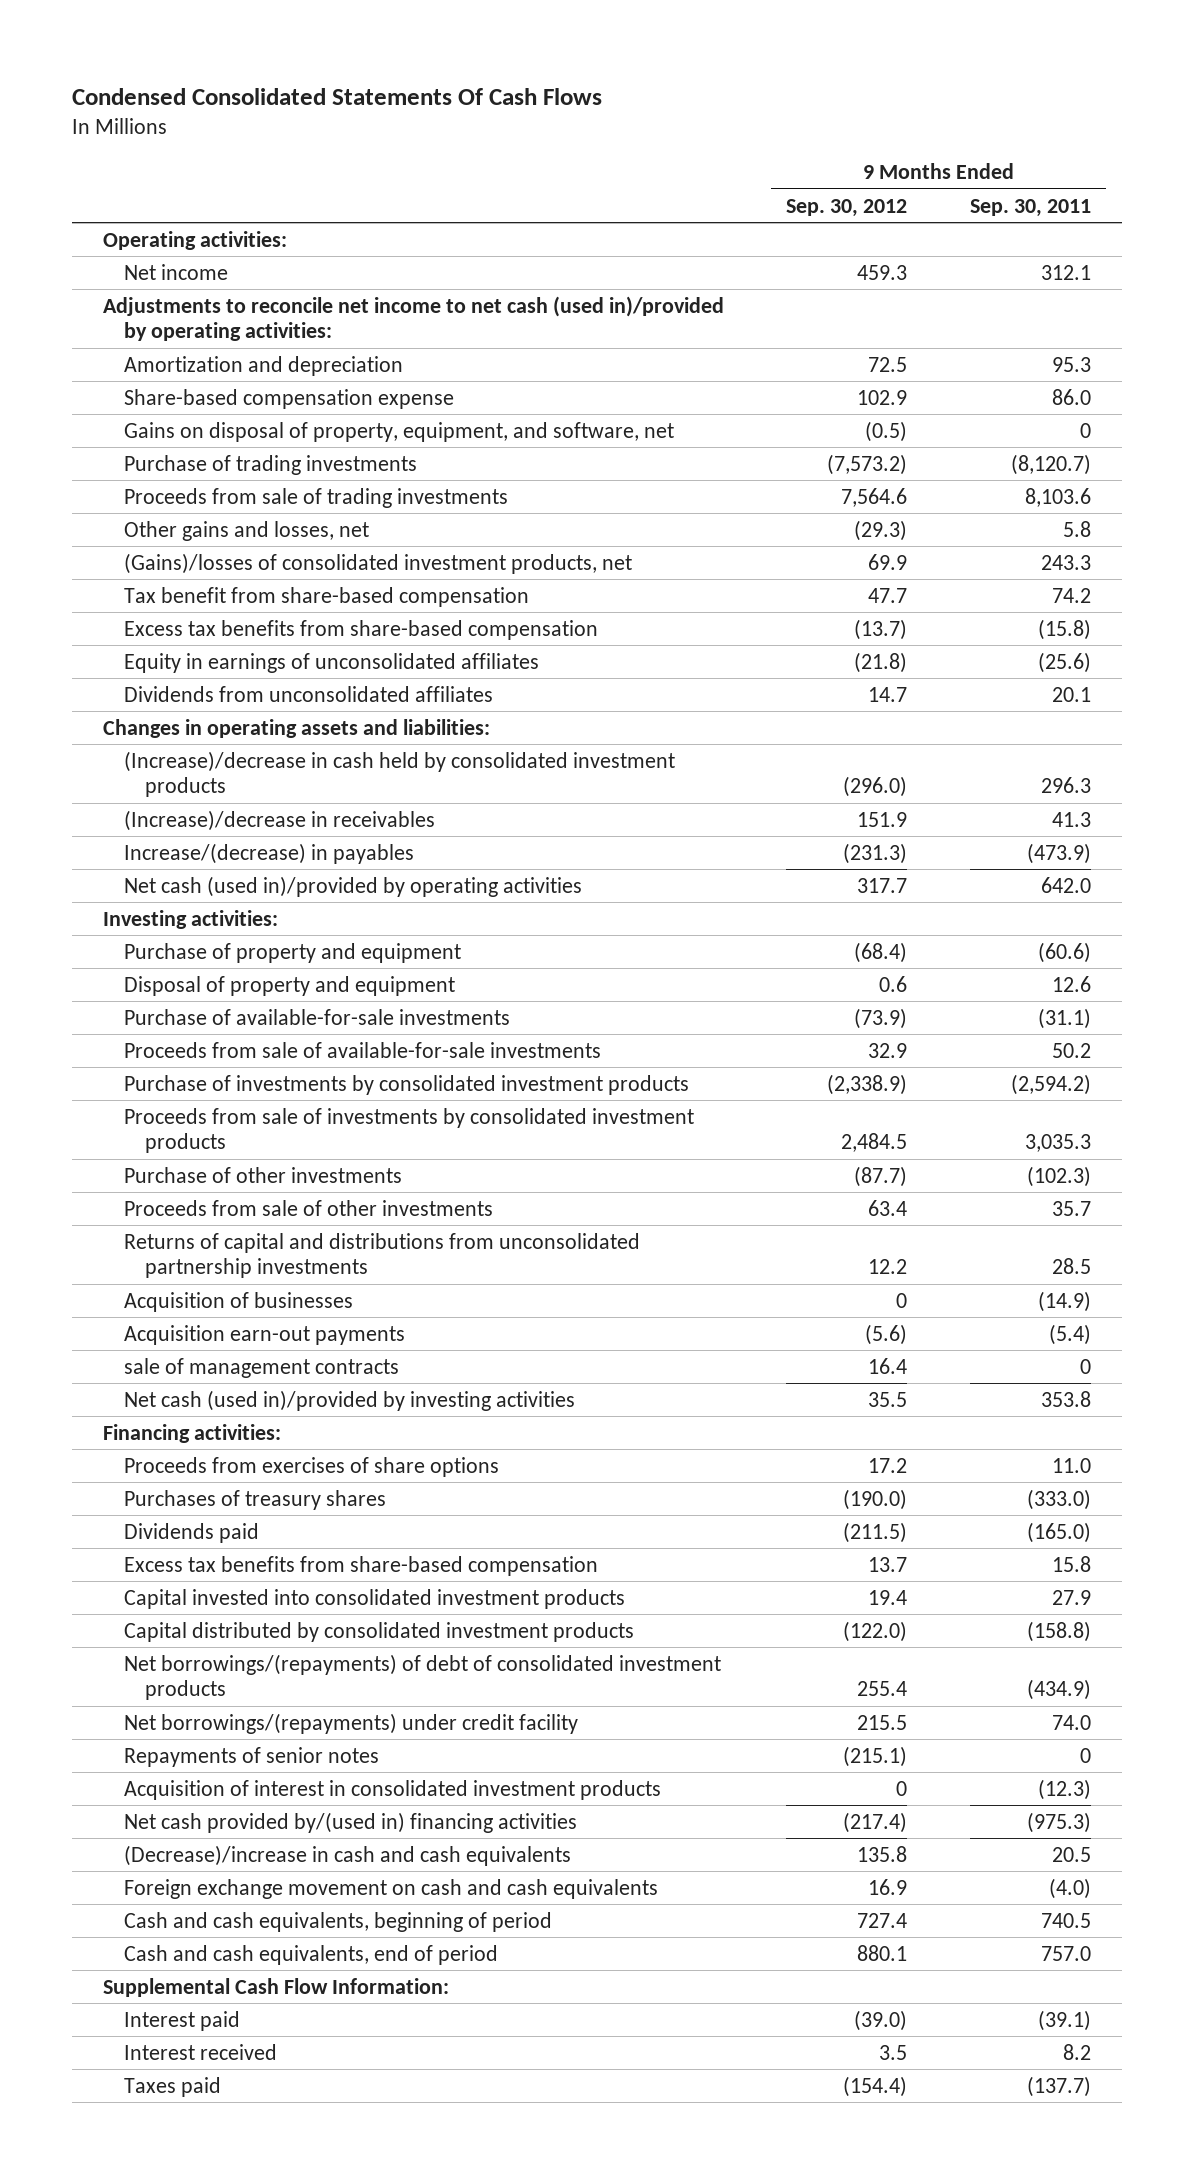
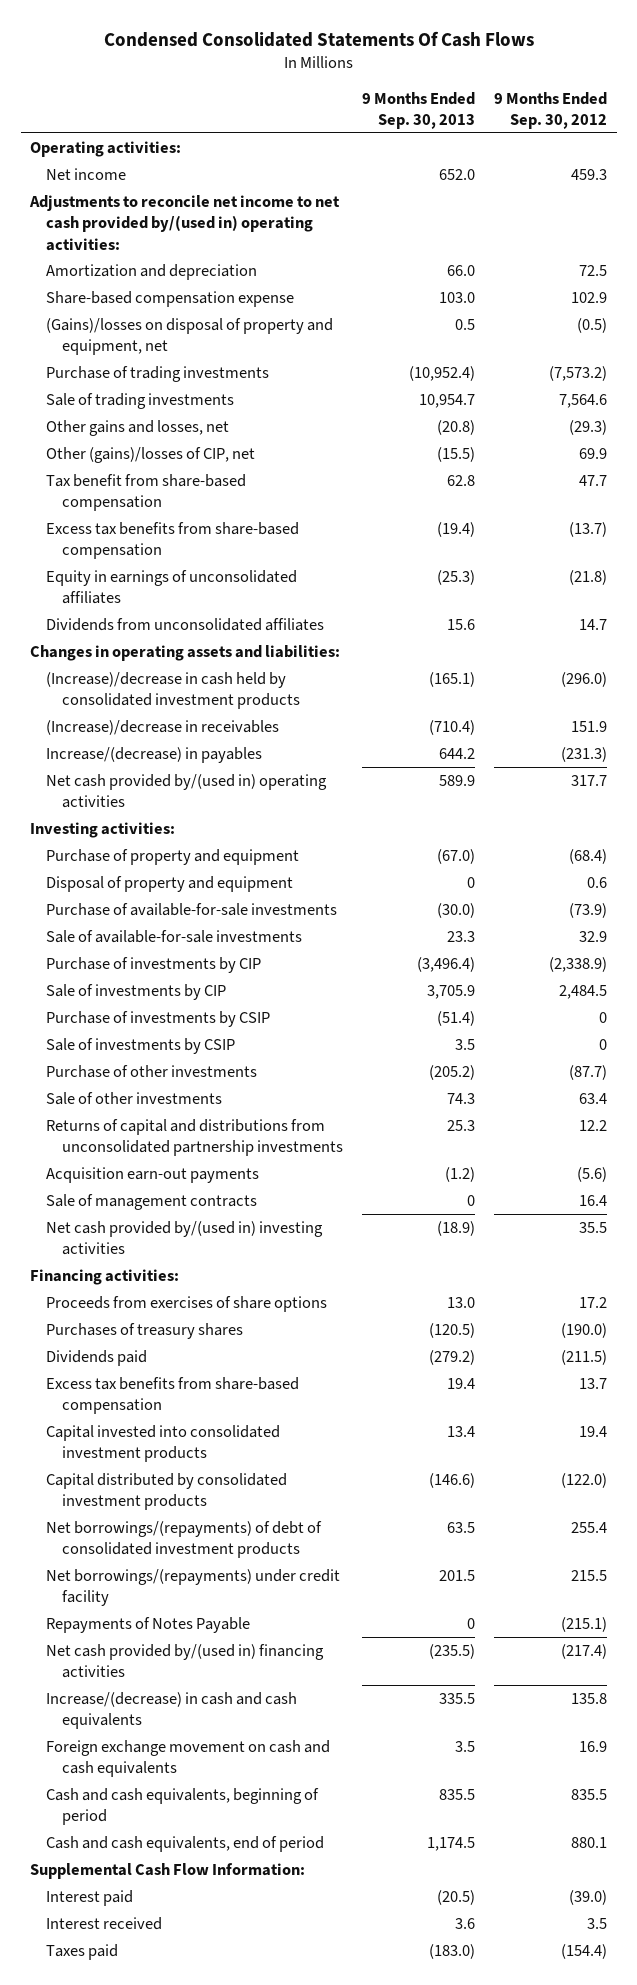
- | 9 Months Ended Sep. 30, 2012 | 9 Months Ended Sep. 30, 2011
+ | 9 Months Ended Sep. 30, 2013 | 9 Months Ended Sep. 30, 2012
- Adjustments to reconcile net income to net cash (used in)/provided by operating activities:
+ Adjustments to reconcile net income to net cash provided by/(used in) operating activities:
- Gains on disposal of property, equipment, and software, net | (0.5) | 0
+ (Gains)/losses on disposal of property and equipment, net | 0.5 | (0.5)
- Proceeds from sale of trading investments | 7,564.6 | 8,103.6
+ Sale of trading investments | 10,954.7 | 7,564.6
- (Gains)/losses of consolidated investment products, net | 69.9 | 243.3
+ Other (gains)/losses of CIP, net | (15.5) | 69.9
- Net cash (used in)/provided by operating activities | 317.7 | 642.0
+ Net cash provided by/(used in) operating activities | 589.9 | 317.7
- Proceeds from sale of available-for-sale investments | 32.9 | 50.2
- Purchase of investments by consolidated investment products | (2,338.9) | (2,594.2)
- Proceeds from sale of investments by consolidated investment products | 2,484.5 | 3,035.3
+ Sale of available-for-sale investments | 23.3 | 32.9
+ Purchase of investments by CIP | (3,496.4) | (2,338.9)
+ Sale of investments by CIP | 3,705.9 | 2,484.5
+ Purchase of investments by CSIP | (51.4) | 0
+ Sale of investments by CSIP | 3.5 | 0
- Proceeds from sale of other investments | 63.4 | 35.7
+ Sale of other investments | 74.3 | 63.4
- Acquisition of businesses | 0 | (14.9)
- sale of management contracts | 16.4 | 0
- Net cash (used in)/provided by investing activities | 35.5 | 353.8
+ Sale of management contracts | 0 | 16.4
+ Net cash provided by/(used in) investing activities | (18.9) | 35.5
- Repayments of senior notes | (215.1) | 0
- Acquisition of interest in consolidated investment products | 0 | (12.3)
+ Repayments of Notes Payable | 0 | (215.1)
- (Decrease)/increase in cash and cash equivalents | 135.8 | 20.5
+ Increase/(decrease) in cash and cash equivalents | 335.5 | 135.8
- Cash and cash equivalents, beginning of period | 727.4 | 740.5
+ Cash and cash equivalents, beginning of period | 835.5 | 835.5

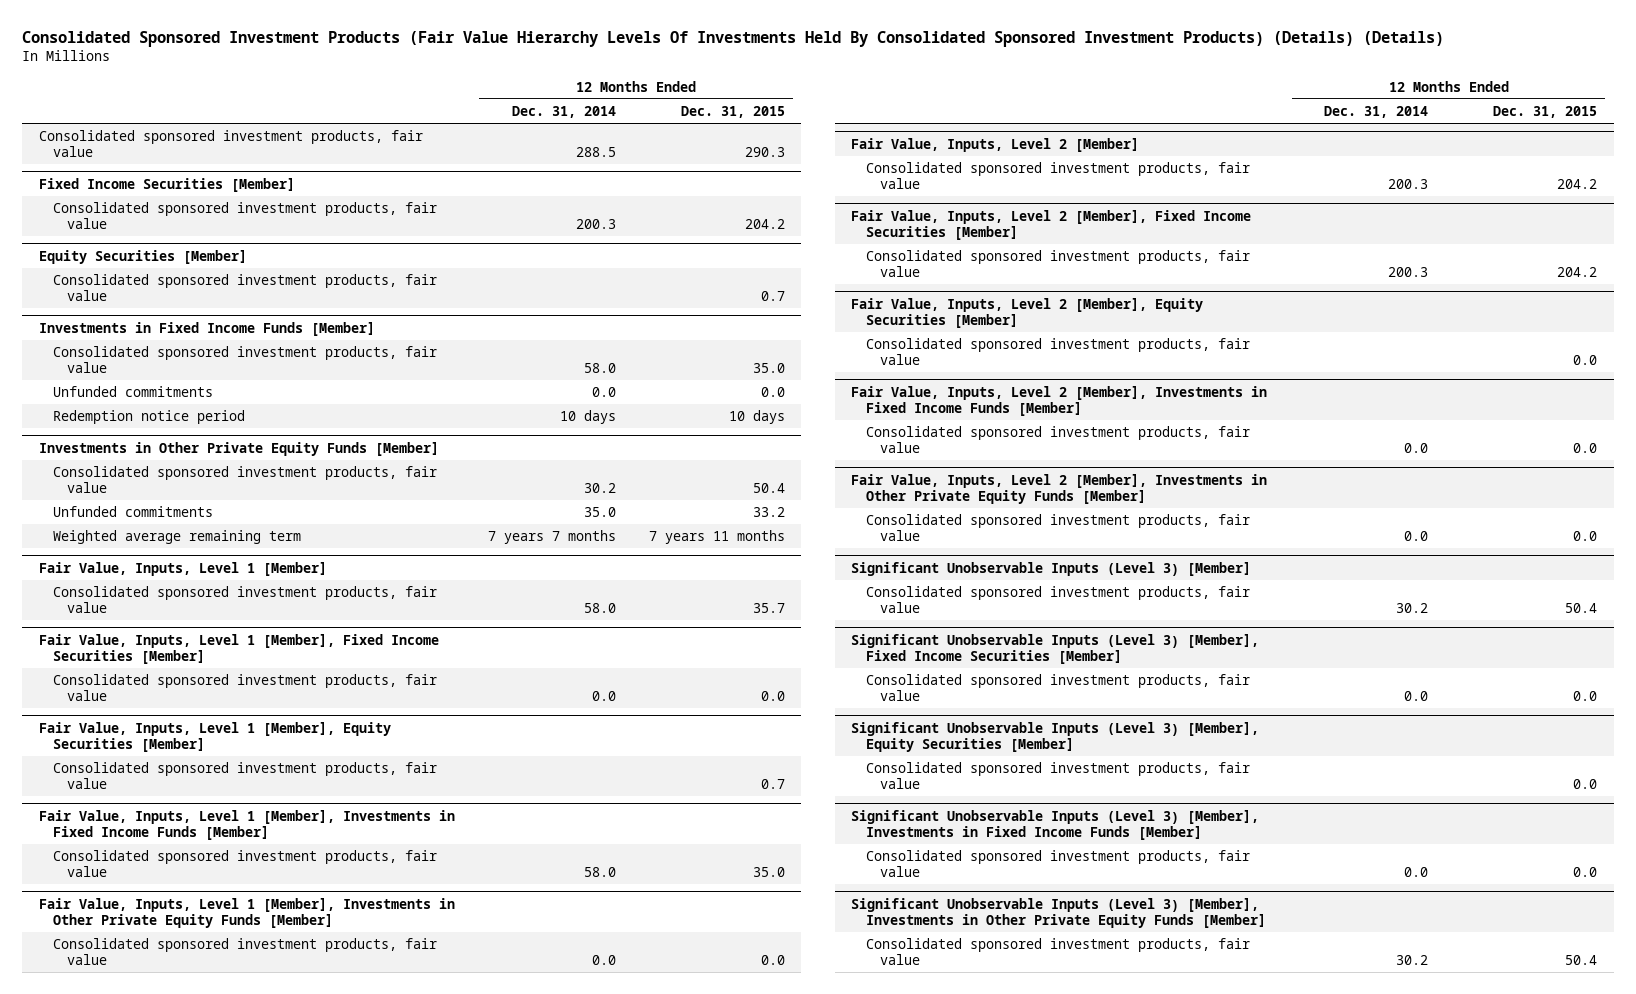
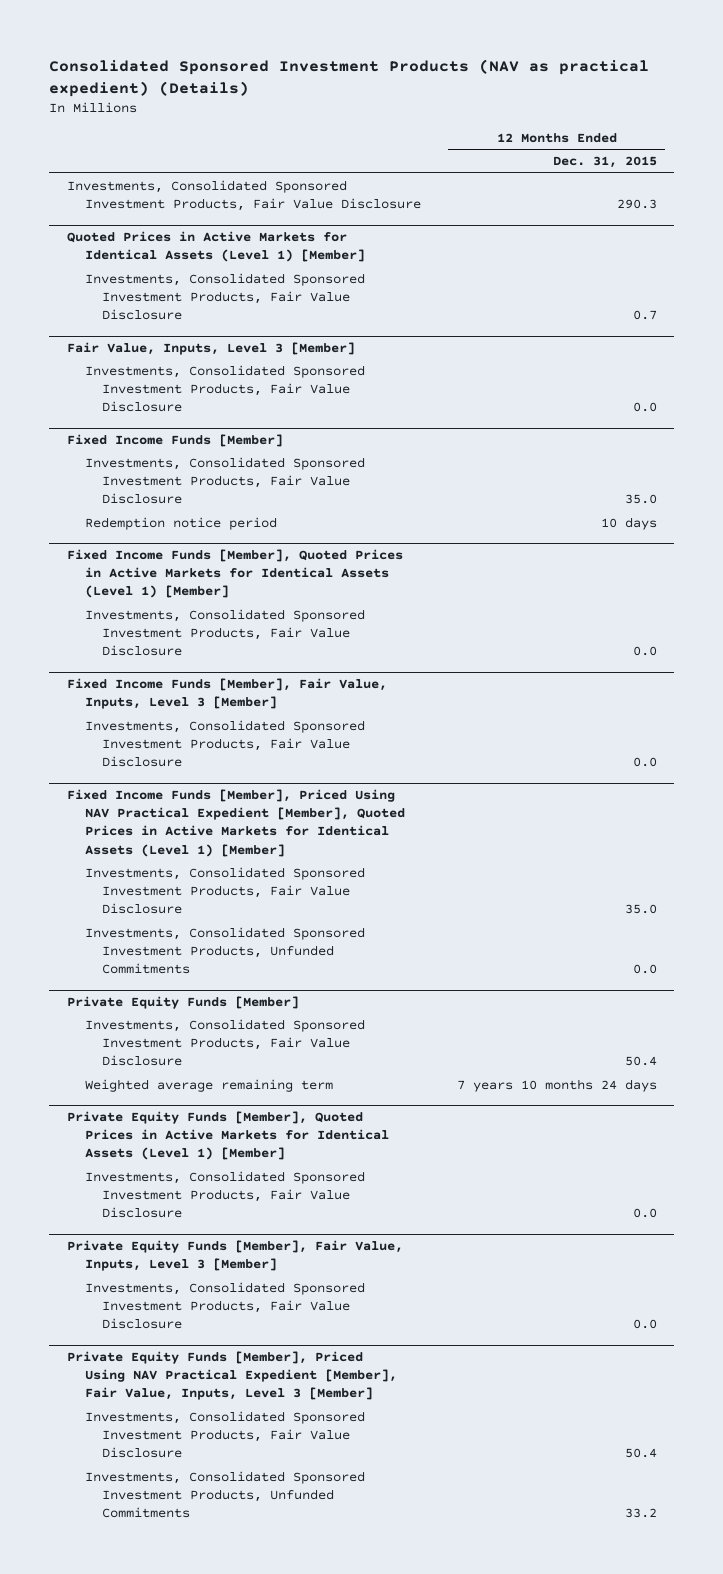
- Consolidated Sponsored Investment Products (Fair Value Hierarchy Levels Of Investments Held By Consolidated Sponsored Investment Products) (Details) (Details)
+ Consolidated Sponsored Investment Products (NAV as practical expedient) (Details)
- | 12 Months Ended Dec. 31, 2014 | 12 Months Ended Dec. 31, 2015
+ | 12 Months Ended Dec. 31, 2015
- Consolidated sponsored investment products, fair value | 288.5 | 290.3
- Fixed Income Securities [Member]
- Consolidated sponsored investment products, fair value | 200.3 | 204.2
- Equity Securities [Member]
- Consolidated sponsored investment products, fair value | | 0.7
- Investments in Fixed Income Funds [Member]
- Consolidated sponsored investment products, fair value | 58.0 | 35.0
- Unfunded commitments | 0.0 | 0.0
+ Investments, Consolidated Sponsored Investment Products, Fair Value Disclosure | 290.3
+ Quoted Prices in Active Markets for Identical Assets (Level 1) [Member]
+ Investments, Consolidated Sponsored Investment Products, Fair Value Disclosure | 0.7
+ Fair Value, Inputs, Level 3 [Member]
+ Investments, Consolidated Sponsored Investment Products, Fair Value Disclosure | 0.0
+ Fixed Income Funds [Member]
+ Investments, Consolidated Sponsored Investment Products, Fair Value Disclosure | 35.0
- Investments in Other Private Equity Funds [Member]
- Consolidated sponsored investment products, fair value | 30.2 | 50.4
- Unfunded commitments | 35.0 | 33.2
- Weighted average remaining term | 7 years 7 months | 7 years 11 months
- Fair Value, Inputs, Level 1 [Member]
- Consolidated sponsored investment products, fair value | 58.0 | 35.7
- Fair Value, Inputs, Level 1 [Member], Fixed Income Securities [Member]
- Consolidated sponsored investment products, fair value | 0.0 | 0.0
- Fair Value, Inputs, Level 1 [Member], Equity Securities [Member]
- Consolidated sponsored investment products, fair value | | 0.7
- Fair Value, Inputs, Level 1 [Member], Investments in Fixed Income Funds [Member]
- Consolidated sponsored investment products, fair value | 58.0 | 35.0
- Fair Value, Inputs, Level 1 [Member], Investments in Other Private Equity Funds [Member]
- Consolidated sponsored investment products, fair value | 0.0 | 0.0
- Fair Value, Inputs, Level 2 [Member]
- Consolidated sponsored investment products, fair value | 200.3 | 204.2
- Fair Value, Inputs, Level 2 [Member], Fixed Income Securities [Member]
- Consolidated sponsored investment products, fair value | 200.3 | 204.2
- Fair Value, Inputs, Level 2 [Member], Equity Securities [Member]
- Consolidated sponsored investment products, fair value | | 0.0
- Fair Value, Inputs, Level 2 [Member], Investments in Fixed Income Funds [Member]
- Consolidated sponsored investment products, fair value | 0.0 | 0.0
- Fair Value, Inputs, Level 2 [Member], Investments in Other Private Equity Funds [Member]
- Consolidated sponsored investment products, fair value | 0.0 | 0.0
- Significant Unobservable Inputs (Level 3) [Member]
- Consolidated sponsored investment products, fair value | 30.2 | 50.4
- Significant Unobservable Inputs (Level 3) [Member], Fixed Income Securities [Member]
- Consolidated sponsored investment products, fair value | 0.0 | 0.0
- Significant Unobservable Inputs (Level 3) [Member], Equity Securities [Member]
- Consolidated sponsored investment products, fair value | | 0.0
- Significant Unobservable Inputs (Level 3) [Member], Investments in Fixed Income Funds [Member]
- Consolidated sponsored investment products, fair value | 0.0 | 0.0
- Significant Unobservable Inputs (Level 3) [Member], Investments in Other Private Equity Funds [Member]
- Consolidated sponsored investment products, fair value | 30.2 | 50.4
+ Fixed Income Funds [Member], Quoted Prices in Active Markets for Identical Assets (Level 1) [Member]
+ Investments, Consolidated Sponsored Investment Products, Fair Value Disclosure | 0.0
+ Fixed Income Funds [Member], Fair Value, Inputs, Level 3 [Member]
+ Investments, Consolidated Sponsored Investment Products, Fair Value Disclosure | 0.0
+ Fixed Income Funds [Member], Priced Using NAV Practical Expedient [Member], Quoted Prices in Active Markets for Identical Assets (Level 1) [Member]
+ Investments, Consolidated Sponsored Investment Products, Fair Value Disclosure | 35.0
+ Investments, Consolidated Sponsored Investment Products, Unfunded Commitments | 0.0
+ Private Equity Funds [Member]
+ Investments, Consolidated Sponsored Investment Products, Fair Value Disclosure | 50.4
+ Weighted average remaining term | 7 years 10 months 24 days
+ Private Equity Funds [Member], Quoted Prices in Active Markets for Identical Assets (Level 1) [Member]
+ Investments, Consolidated Sponsored Investment Products, Fair Value Disclosure | 0.0
+ Private Equity Funds [Member], Fair Value, Inputs, Level 3 [Member]
+ Investments, Consolidated Sponsored Investment Products, Fair Value Disclosure | 0.0
+ Private Equity Funds [Member], Priced Using NAV Practical Expedient [Member], Fair Value, Inputs, Level 3 [Member]
+ Investments, Consolidated Sponsored Investment Products, Fair Value Disclosure | 50.4
+ Investments, Consolidated Sponsored Investment Products, Unfunded Commitments | 33.2

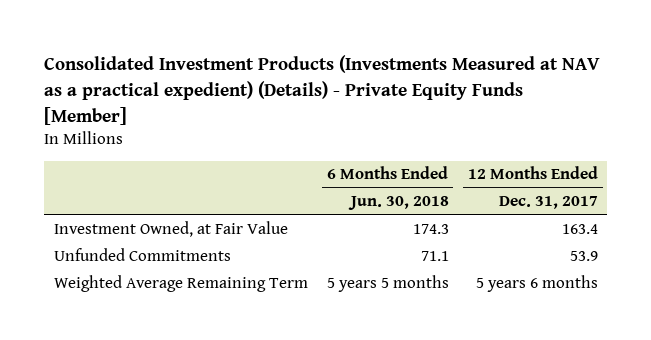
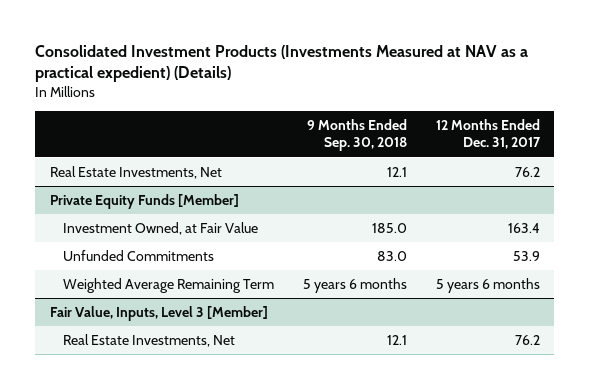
- Consolidated Investment Products (Investments Measured at NAV as a practical expedient) (Details) - Private Equity Funds [Member]
+ Consolidated Investment Products (Investments Measured at NAV as a practical expedient) (Details)
- | 6 Months Ended Jun. 30, 2018 | 12 Months Ended Dec. 31, 2017
+ | 9 Months Ended Sep. 30, 2018 | 12 Months Ended Dec. 31, 2017
+ Real Estate Investments, Net | 12.1 | 76.2
+ Private Equity Funds [Member]
+ Fair Value, Inputs, Level 3 [Member]
+ Real Estate Investments, Net | 12.1 | 76.2

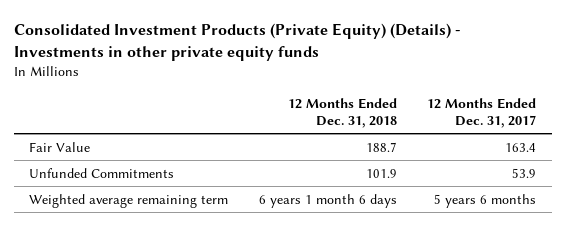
- Consolidated Investment Products (Investments Measured at NAV as a practical expedient) (Details)
+ Consolidated Investment Products (Private Equity) (Details) - Investments in other private equity funds
- | 9 Months Ended Sep. 30, 2018 | 12 Months Ended Dec. 31, 2017
+ | 12 Months Ended Dec. 31, 2018 | 12 Months Ended Dec. 31, 2017
- Real Estate Investments, Net | 12.1 | 76.2
- Private Equity Funds [Member]
- Investment Owned, at Fair Value | 185.0 | 163.4
+ Fair Value | 188.7 | 163.4
- Weighted Average Remaining Term | 5 years 6 months | 5 years 6 months
- Fair Value, Inputs, Level 3 [Member]
- Real Estate Investments, Net | 12.1 | 76.2
+ Weighted average remaining term | 6 years 1 month 6 days | 5 years 6 months

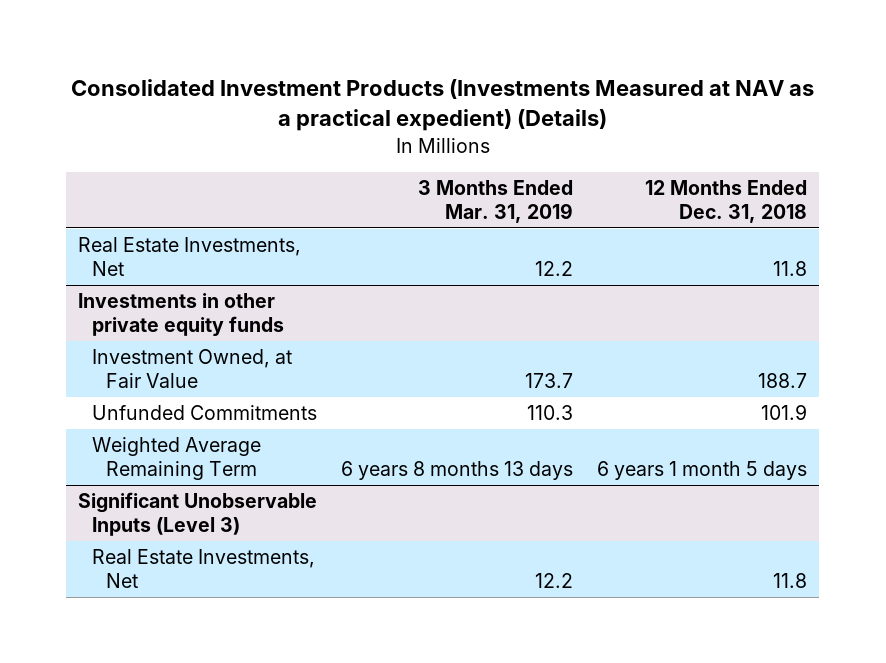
- Consolidated Investment Products (Private Equity) (Details) - Investments in other private equity funds
+ Consolidated Investment Products (Investments Measured at NAV as a practical expedient) (Details)
- | 12 Months Ended Dec. 31, 2018 | 12 Months Ended Dec. 31, 2017
+ | 3 Months Ended Mar. 31, 2019 | 12 Months Ended Dec. 31, 2018
- Fair Value | 188.7 | 163.4
+ Real Estate Investments, Net | 12.2 | 11.8
+ Investments in other private equity funds
+ Investment Owned, at Fair Value | 173.7 | 188.7
- Weighted average remaining term | 6 years 1 month 6 days | 5 years 6 months
+ Weighted Average Remaining Term | 6 years 8 months 13 days | 6 years 1 month 5 days
+ Significant Unobservable Inputs (Level 3)
+ Real Estate Investments, Net | 12.2 | 11.8

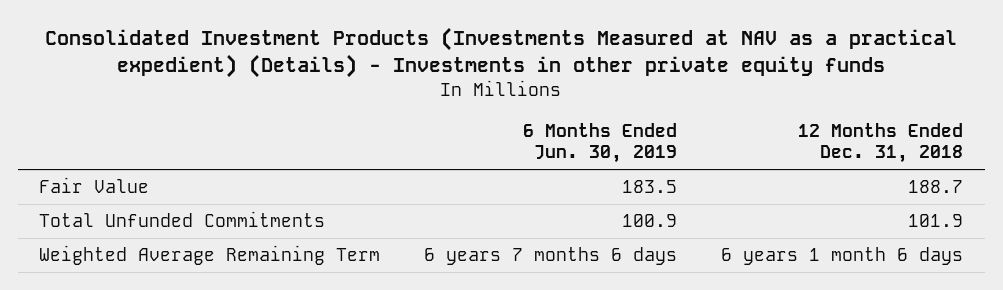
- Consolidated Investment Products (Investments Measured at NAV as a practical expedient) (Details)
+ Consolidated Investment Products (Investments Measured at NAV as a practical expedient) (Details) - Investments in other private equity funds
- | 3 Months Ended Mar. 31, 2019 | 12 Months Ended Dec. 31, 2018
+ | 6 Months Ended Jun. 30, 2019 | 12 Months Ended Dec. 31, 2018
- Real Estate Investments, Net | 12.2 | 11.8
- Investments in other private equity funds
- Investment Owned, at Fair Value | 173.7 | 188.7
- Unfunded Commitments | 110.3 | 101.9
- Weighted Average Remaining Term | 6 years 8 months 13 days | 6 years 1 month 5 days
- Significant Unobservable Inputs (Level 3)
- Real Estate Investments, Net | 12.2 | 11.8
+ Fair Value | 183.5 | 188.7
+ Total Unfunded Commitments | 100.9 | 101.9
+ Weighted Average Remaining Term | 6 years 7 months 6 days | 6 years 1 month 6 days

